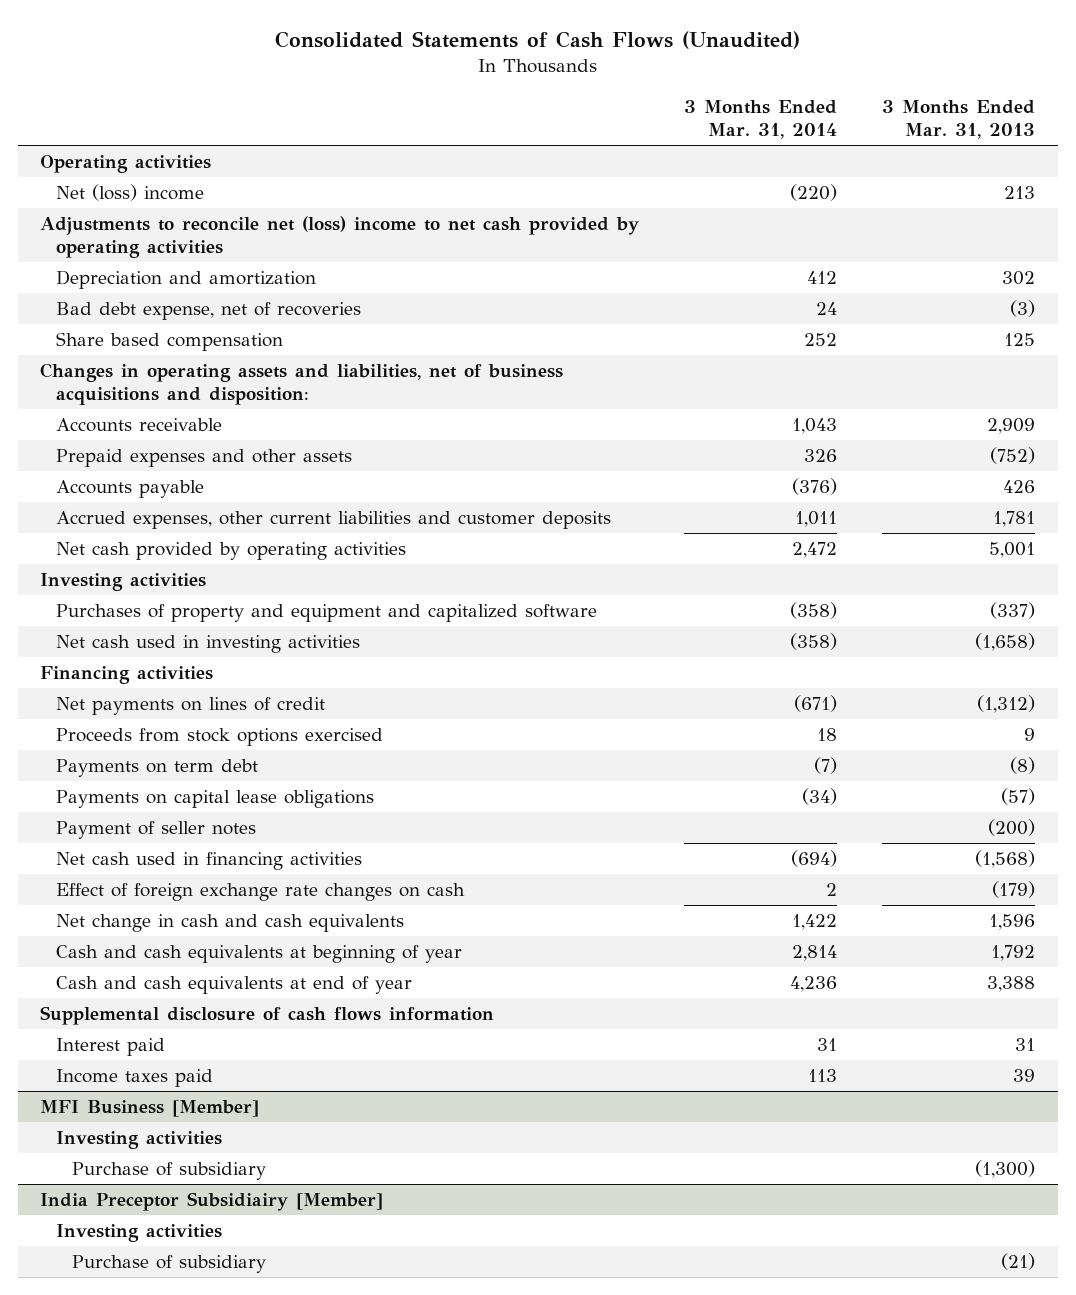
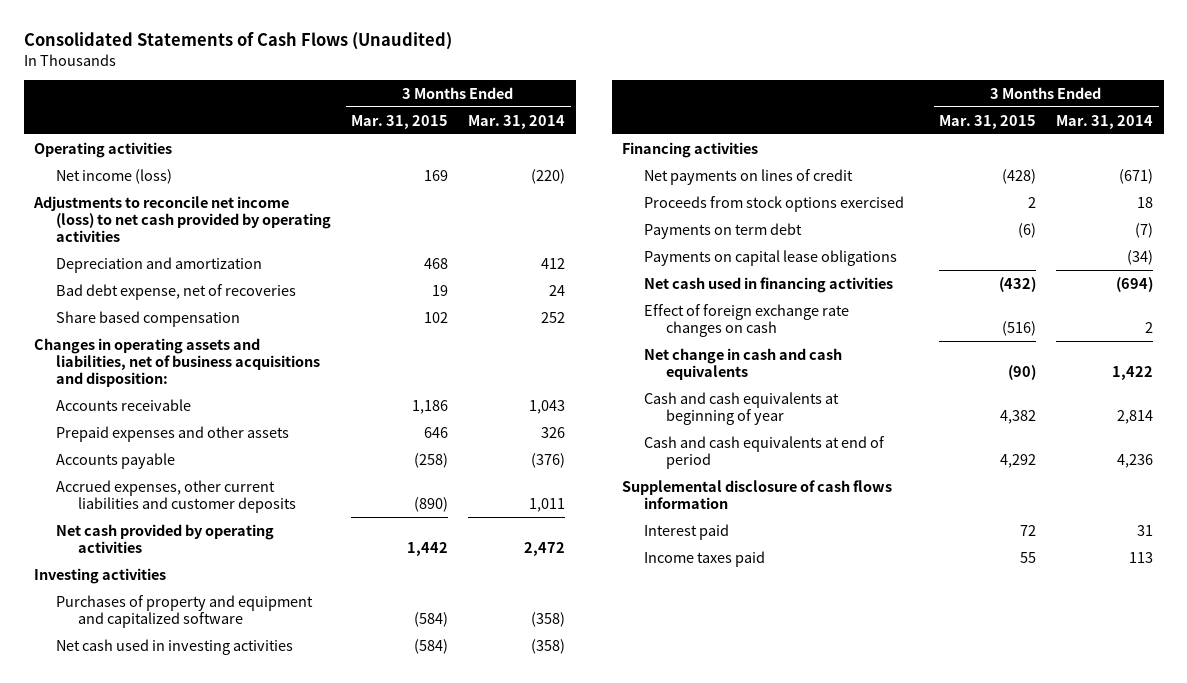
- | 3 Months Ended Mar. 31, 2014 | 3 Months Ended Mar. 31, 2013
+ | 3 Months Ended Mar. 31, 2015 | 3 Months Ended Mar. 31, 2014
- Net (loss) income | (220) | 213
- Adjustments to reconcile net (loss) income to net cash provided by operating activities
+ Net income (loss) | 169 | (220)
+ Adjustments to reconcile net income (loss) to net cash provided by operating activities
- Payment of seller notes | | (200)
- Cash and cash equivalents at end of year | 4,236 | 3,388
+ Cash and cash equivalents at end of period | 4,292 | 4,236
- MFI Business [Member]
- Investing activities
- Purchase of subsidiary | | (1,300)
- India Preceptor Subsidiairy [Member]
- Investing activities
- Purchase of subsidiary | | (21)

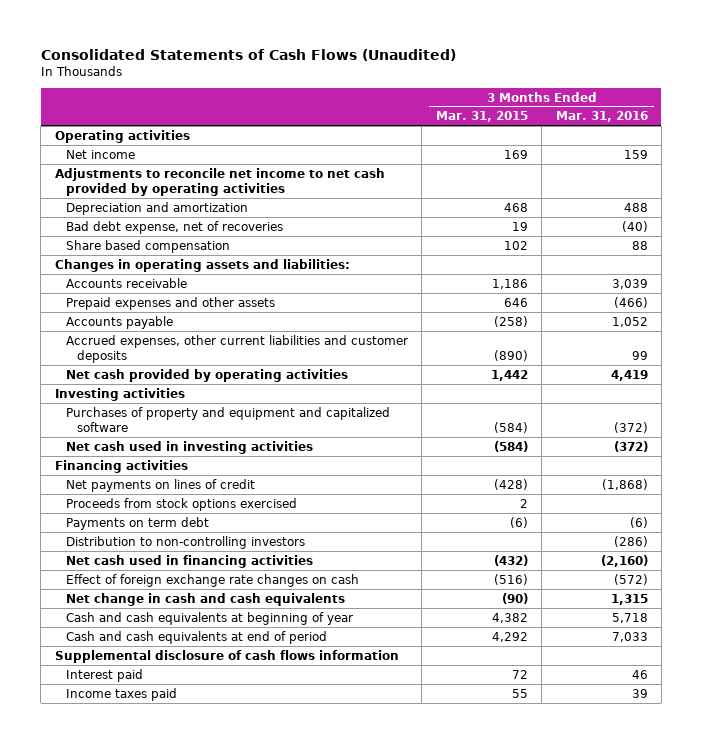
- | 3 Months Ended Mar. 31, 2015 | 3 Months Ended Mar. 31, 2014
+ | 3 Months Ended Mar. 31, 2015 | 3 Months Ended Mar. 31, 2016
- Net income (loss) | 169 | (220)
- Adjustments to reconcile net income (loss) to net cash provided by operating activities
+ Net income | 169 | 159
+ Adjustments to reconcile net income to net cash provided by operating activities
- Changes in operating assets and liabilities, net of business acquisitions and disposition:
+ Changes in operating assets and liabilities:
- Payments on capital lease obligations | | (34)
+ Distribution to non-controlling investors | | (286)

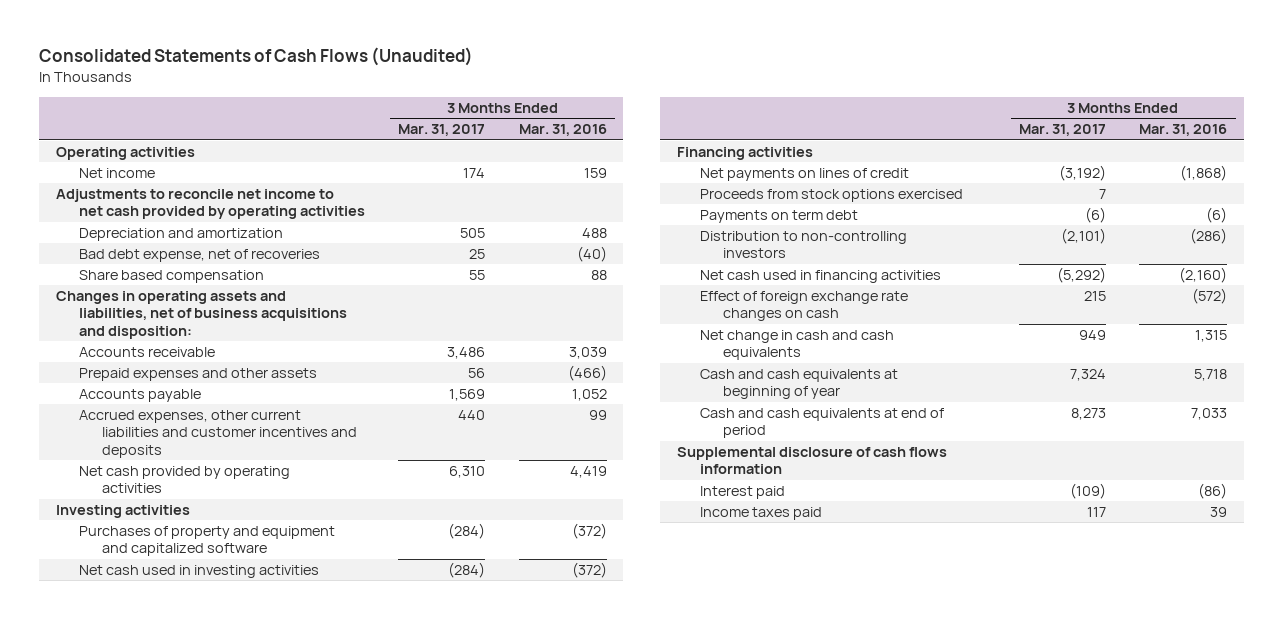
- | 3 Months Ended Mar. 31, 2015 | 3 Months Ended Mar. 31, 2016
+ | 3 Months Ended Mar. 31, 2017 | 3 Months Ended Mar. 31, 2016
- Changes in operating assets and liabilities:
+ Changes in operating assets and liabilities, net of business acquisitions and disposition:
- Accrued expenses, other current liabilities and customer deposits | (890) | 99
+ Accrued expenses, other current liabilities and customer incentives and deposits | 440 | 99
- Interest paid | 72 | 46
+ Interest paid | (109) | (86)

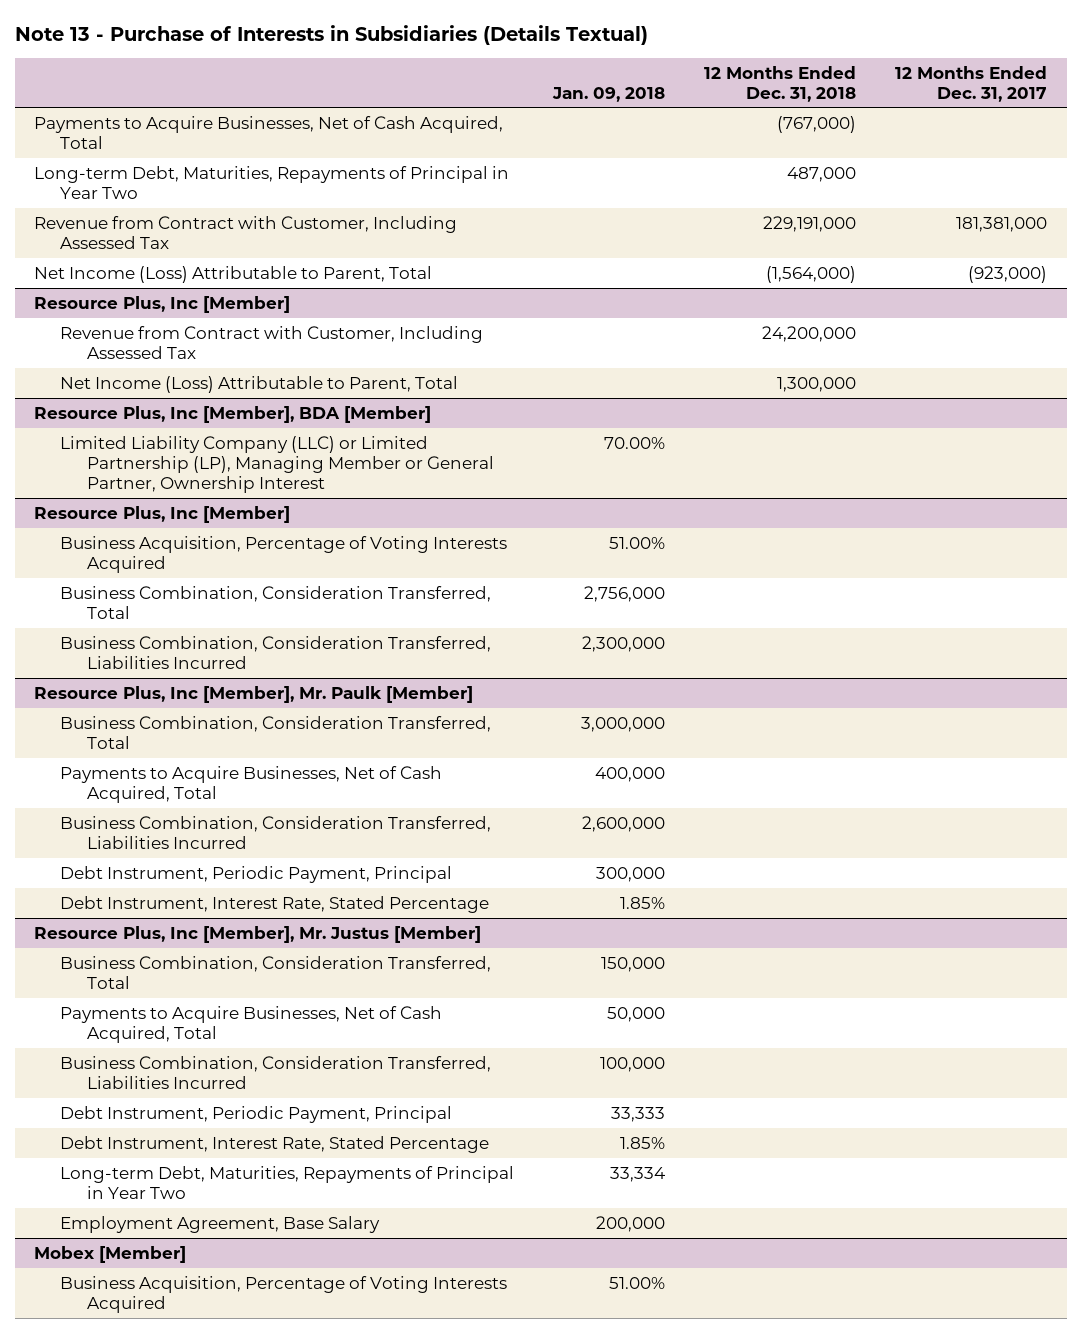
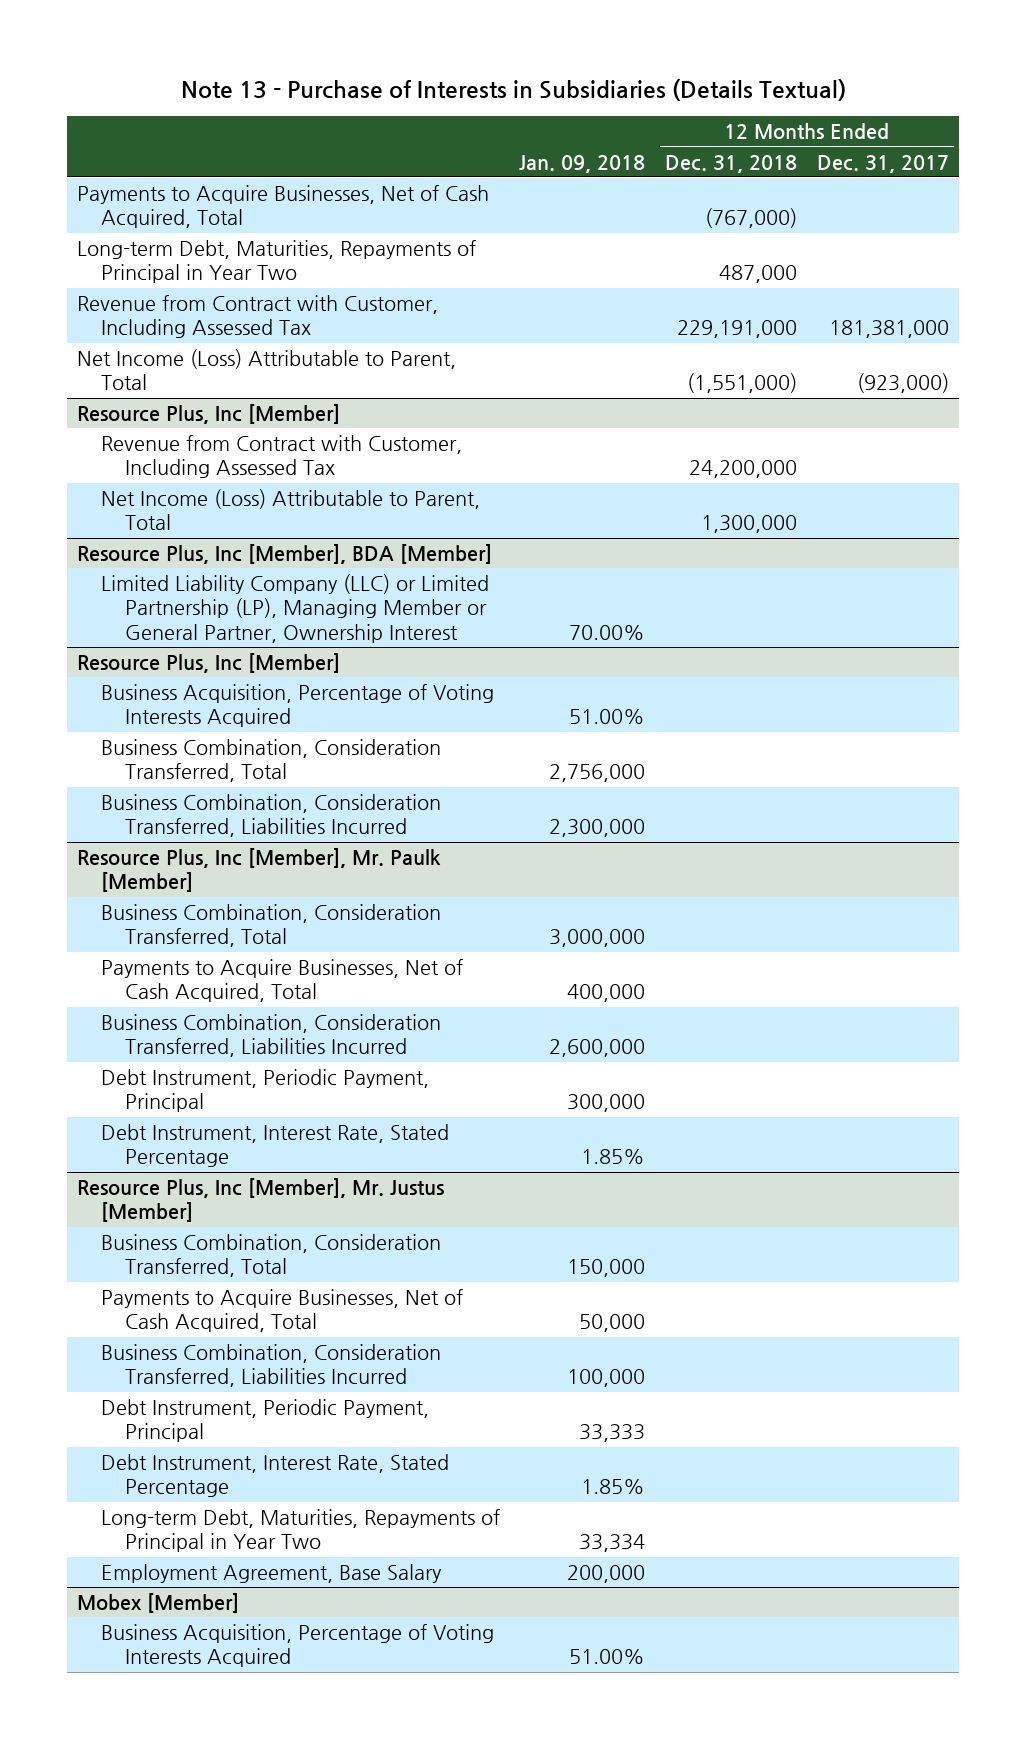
- Net Income (Loss) Attributable to Parent, Total | | (1,564,000) | (923,000)
+ Net Income (Loss) Attributable to Parent, Total | | (1,551,000) | (923,000)

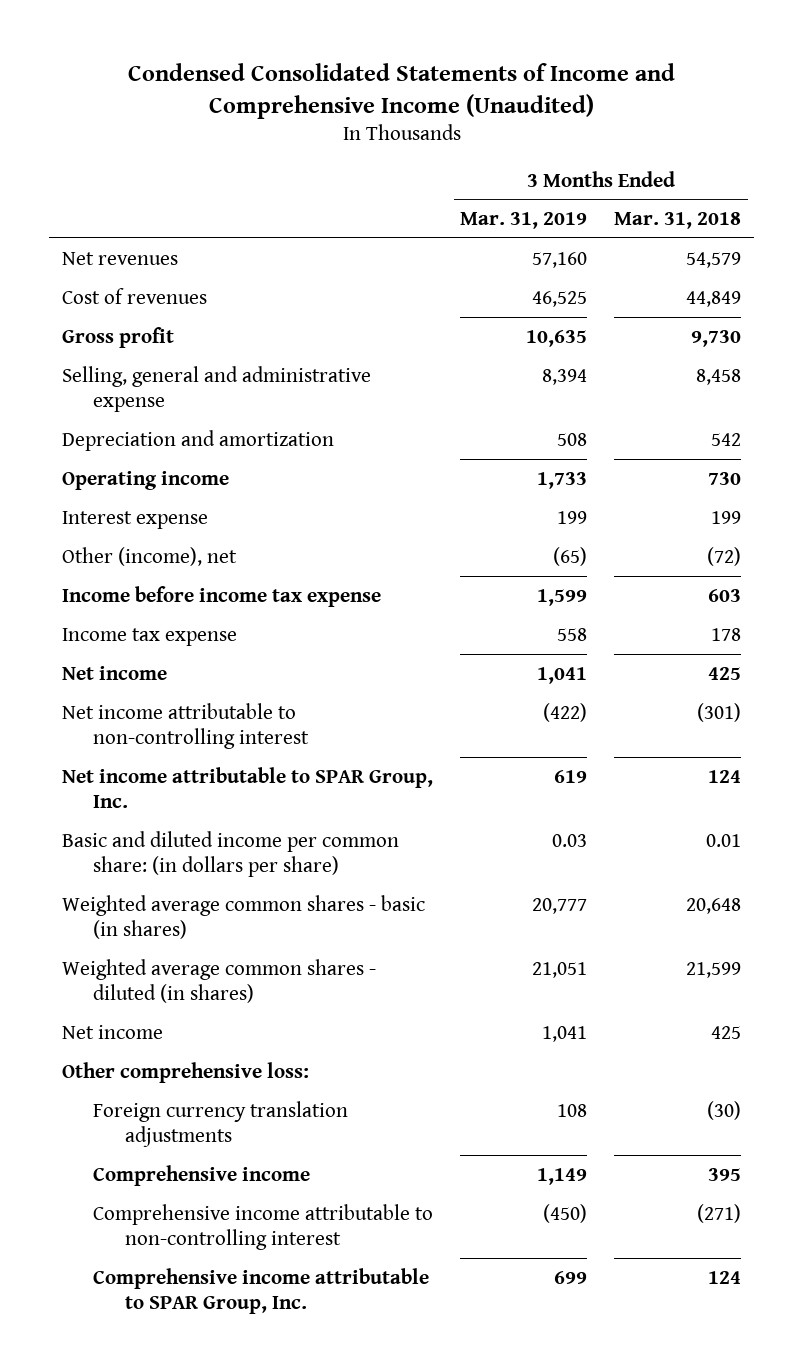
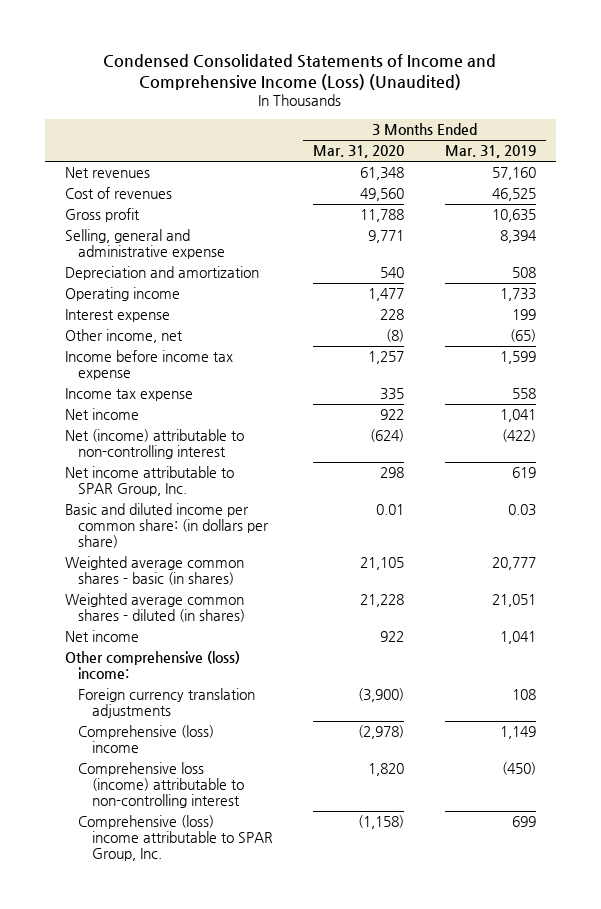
- Condensed Consolidated Statements of Income and Comprehensive Income (Unaudited)
+ Condensed Consolidated Statements of Income and Comprehensive Income (Loss) (Unaudited)
- | 3 Months Ended Mar. 31, 2019 | 3 Months Ended Mar. 31, 2018
+ | 3 Months Ended Mar. 31, 2020 | 3 Months Ended Mar. 31, 2019
- Other (income), net | (65) | (72)
+ Other income, net | (8) | (65)
- Net income attributable to non-controlling interest | (422) | (301)
+ Net (income) attributable to non-controlling interest | (624) | (422)
- Other comprehensive loss:
+ Other comprehensive (loss) income:
- Comprehensive income | 1,149 | 395
- Comprehensive income attributable to non-controlling interest | (450) | (271)
- Comprehensive income attributable to SPAR Group, Inc. | 699 | 124
+ Comprehensive (loss) income | (2,978) | 1,149
+ Comprehensive loss (income) attributable to non-controlling interest | 1,820 | (450)
+ Comprehensive (loss) income attributable to SPAR Group, Inc. | (1,158) | 699

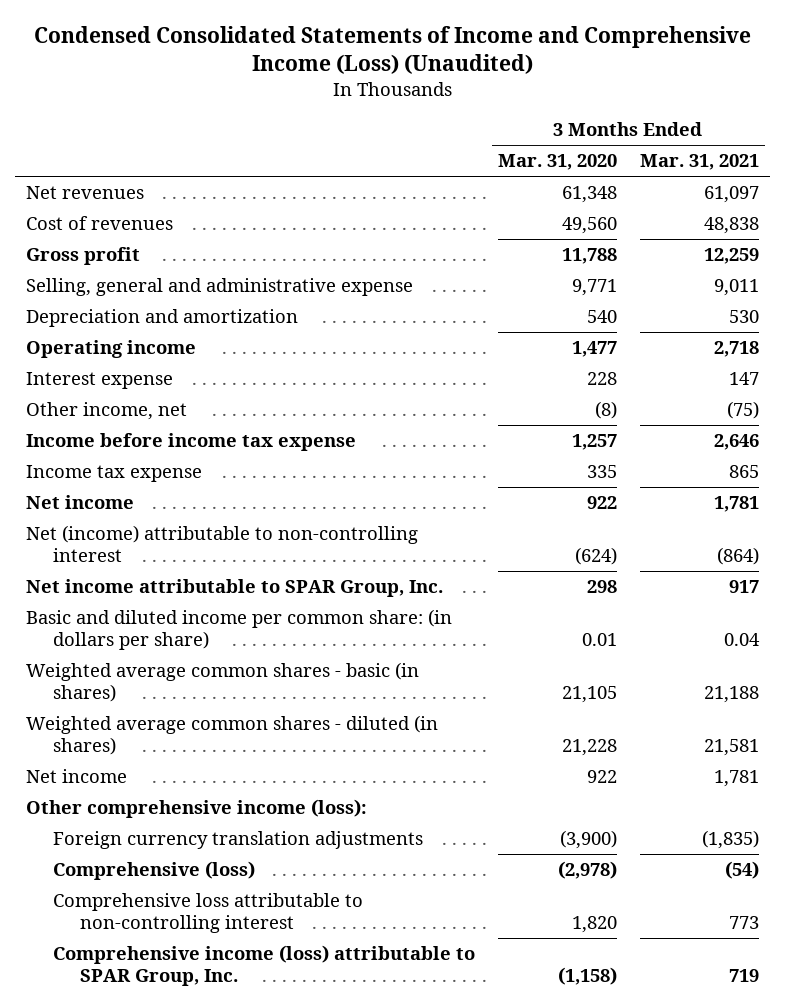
- | 3 Months Ended Mar. 31, 2020 | 3 Months Ended Mar. 31, 2019
+ | 3 Months Ended Mar. 31, 2020 | 3 Months Ended Mar. 31, 2021
- Other comprehensive (loss) income:
+ Other comprehensive income (loss):
- Comprehensive (loss) income | (2,978) | 1,149
- Comprehensive loss (income) attributable to non-controlling interest | 1,820 | (450)
- Comprehensive (loss) income attributable to SPAR Group, Inc. | (1,158) | 699
+ Comprehensive (loss) | (2,978) | (54)
+ Comprehensive loss attributable to non-controlling interest | 1,820 | 773
+ Comprehensive income (loss) attributable to SPAR Group, Inc. | (1,158) | 719

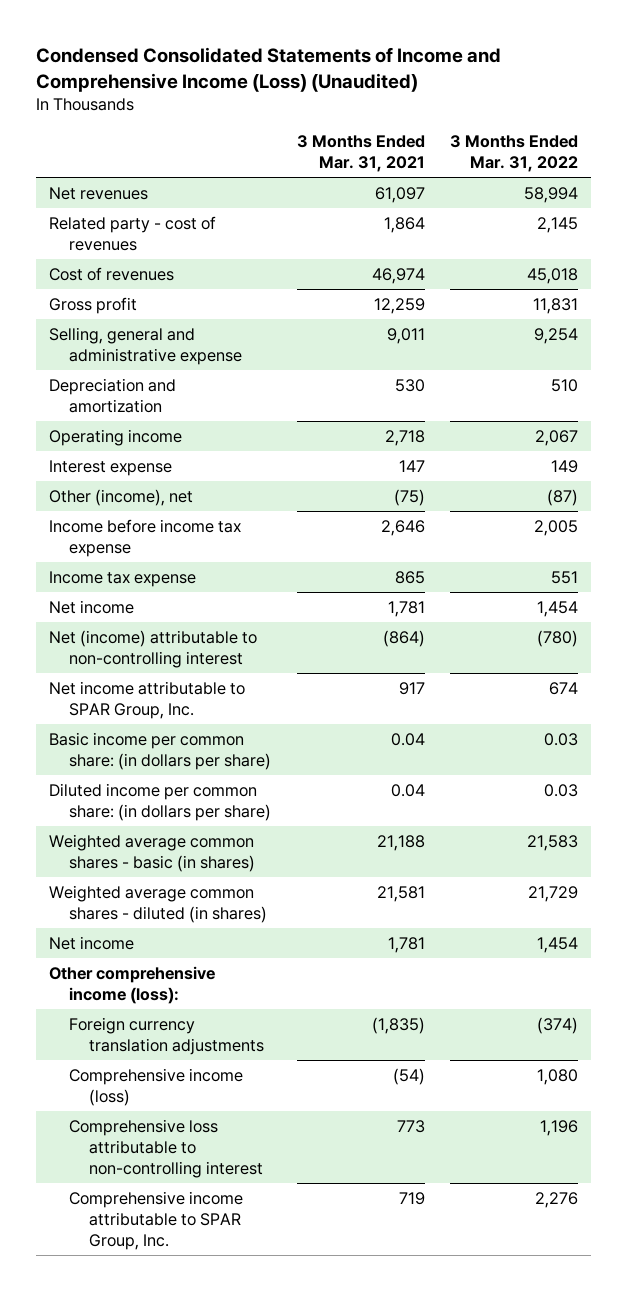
- | 3 Months Ended Mar. 31, 2020 | 3 Months Ended Mar. 31, 2021
+ | 3 Months Ended Mar. 31, 2021 | 3 Months Ended Mar. 31, 2022
- Cost of revenues | 49,560 | 48,838
+ Related party - cost of revenues | 1,864 | 2,145
+ Cost of revenues | 46,974 | 45,018
- Other income, net | (8) | (75)
+ Other (income), net | (75) | (87)
- Basic and diluted income per common share: (in dollars per share) | 0.01 | 0.04
+ Basic income per common share: (in dollars per share) | 0.04 | 0.03
+ Diluted income per common share: (in dollars per share) | 0.04 | 0.03
- Comprehensive (loss) | (2,978) | (54)
+ Comprehensive income (loss) | (54) | 1,080
- Comprehensive income (loss) attributable to SPAR Group, Inc. | (1,158) | 719
+ Comprehensive income attributable to SPAR Group, Inc. | 719 | 2,276

